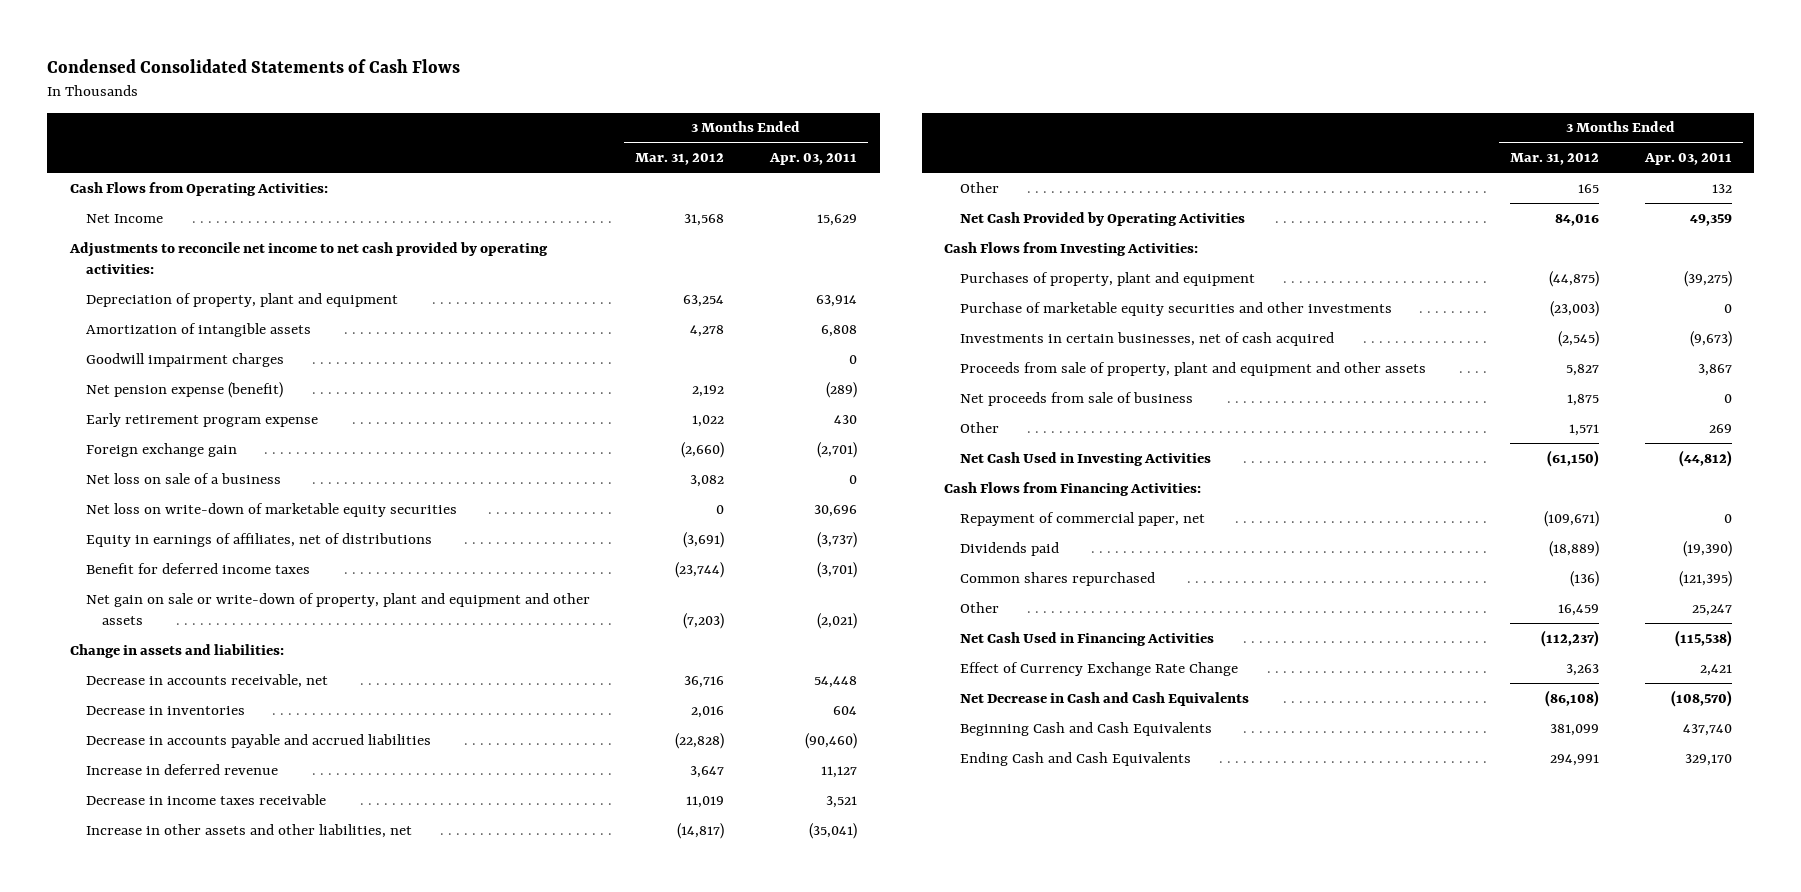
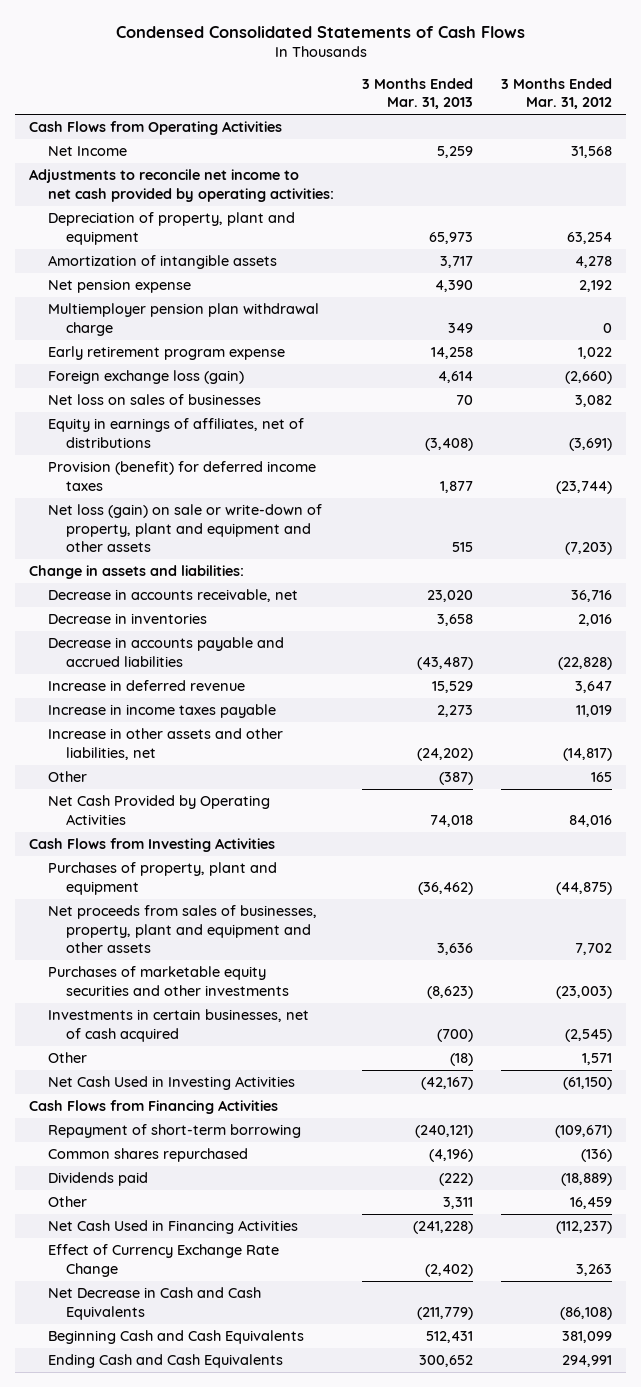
- | 3 Months Ended Mar. 31, 2012 | 3 Months Ended Apr. 03, 2011
+ | 3 Months Ended Mar. 31, 2013 | 3 Months Ended Mar. 31, 2012
- Cash Flows from Operating Activities:
+ Cash Flows from Operating Activities
- Goodwill impairment charges | | 0
- Net pension expense (benefit) | 2,192 | (289)
+ Net pension expense | 4,390 | 2,192
+ Multiemployer pension plan withdrawal charge | 349 | 0
- Foreign exchange gain | (2,660) | (2,701)
- Net loss on sale of a business | 3,082 | 0
- Net loss on write-down of marketable equity securities | 0 | 30,696
+ Foreign exchange loss (gain) | 4,614 | (2,660)
+ Net loss on sales of businesses | 70 | 3,082
- Benefit for deferred income taxes | (23,744) | (3,701)
- Net gain on sale or write-down of property, plant and equipment and other assets | (7,203) | (2,021)
+ Provision (benefit) for deferred income taxes | 1,877 | (23,744)
+ Net loss (gain) on sale or write-down of property, plant and equipment and other assets | 515 | (7,203)
- Decrease in income taxes receivable | 11,019 | 3,521
+ Increase in income taxes payable | 2,273 | 11,019
- Cash Flows from Investing Activities:
+ Cash Flows from Investing Activities
- Purchase of marketable equity securities and other investments | (23,003) | 0
+ Net proceeds from sales of businesses, property, plant and equipment and other assets | 3,636 | 7,702
+ Purchases of marketable equity securities and other investments | (8,623) | (23,003)
- Proceeds from sale of property, plant and equipment and other assets | 5,827 | 3,867
- Net proceeds from sale of business | 1,875 | 0
- Cash Flows from Financing Activities:
- Repayment of commercial paper, net | (109,671) | 0
+ Cash Flows from Financing Activities
+ Repayment of short-term borrowing | (240,121) | (109,671)
moved down: Dividends paid | (222) | (18,889)

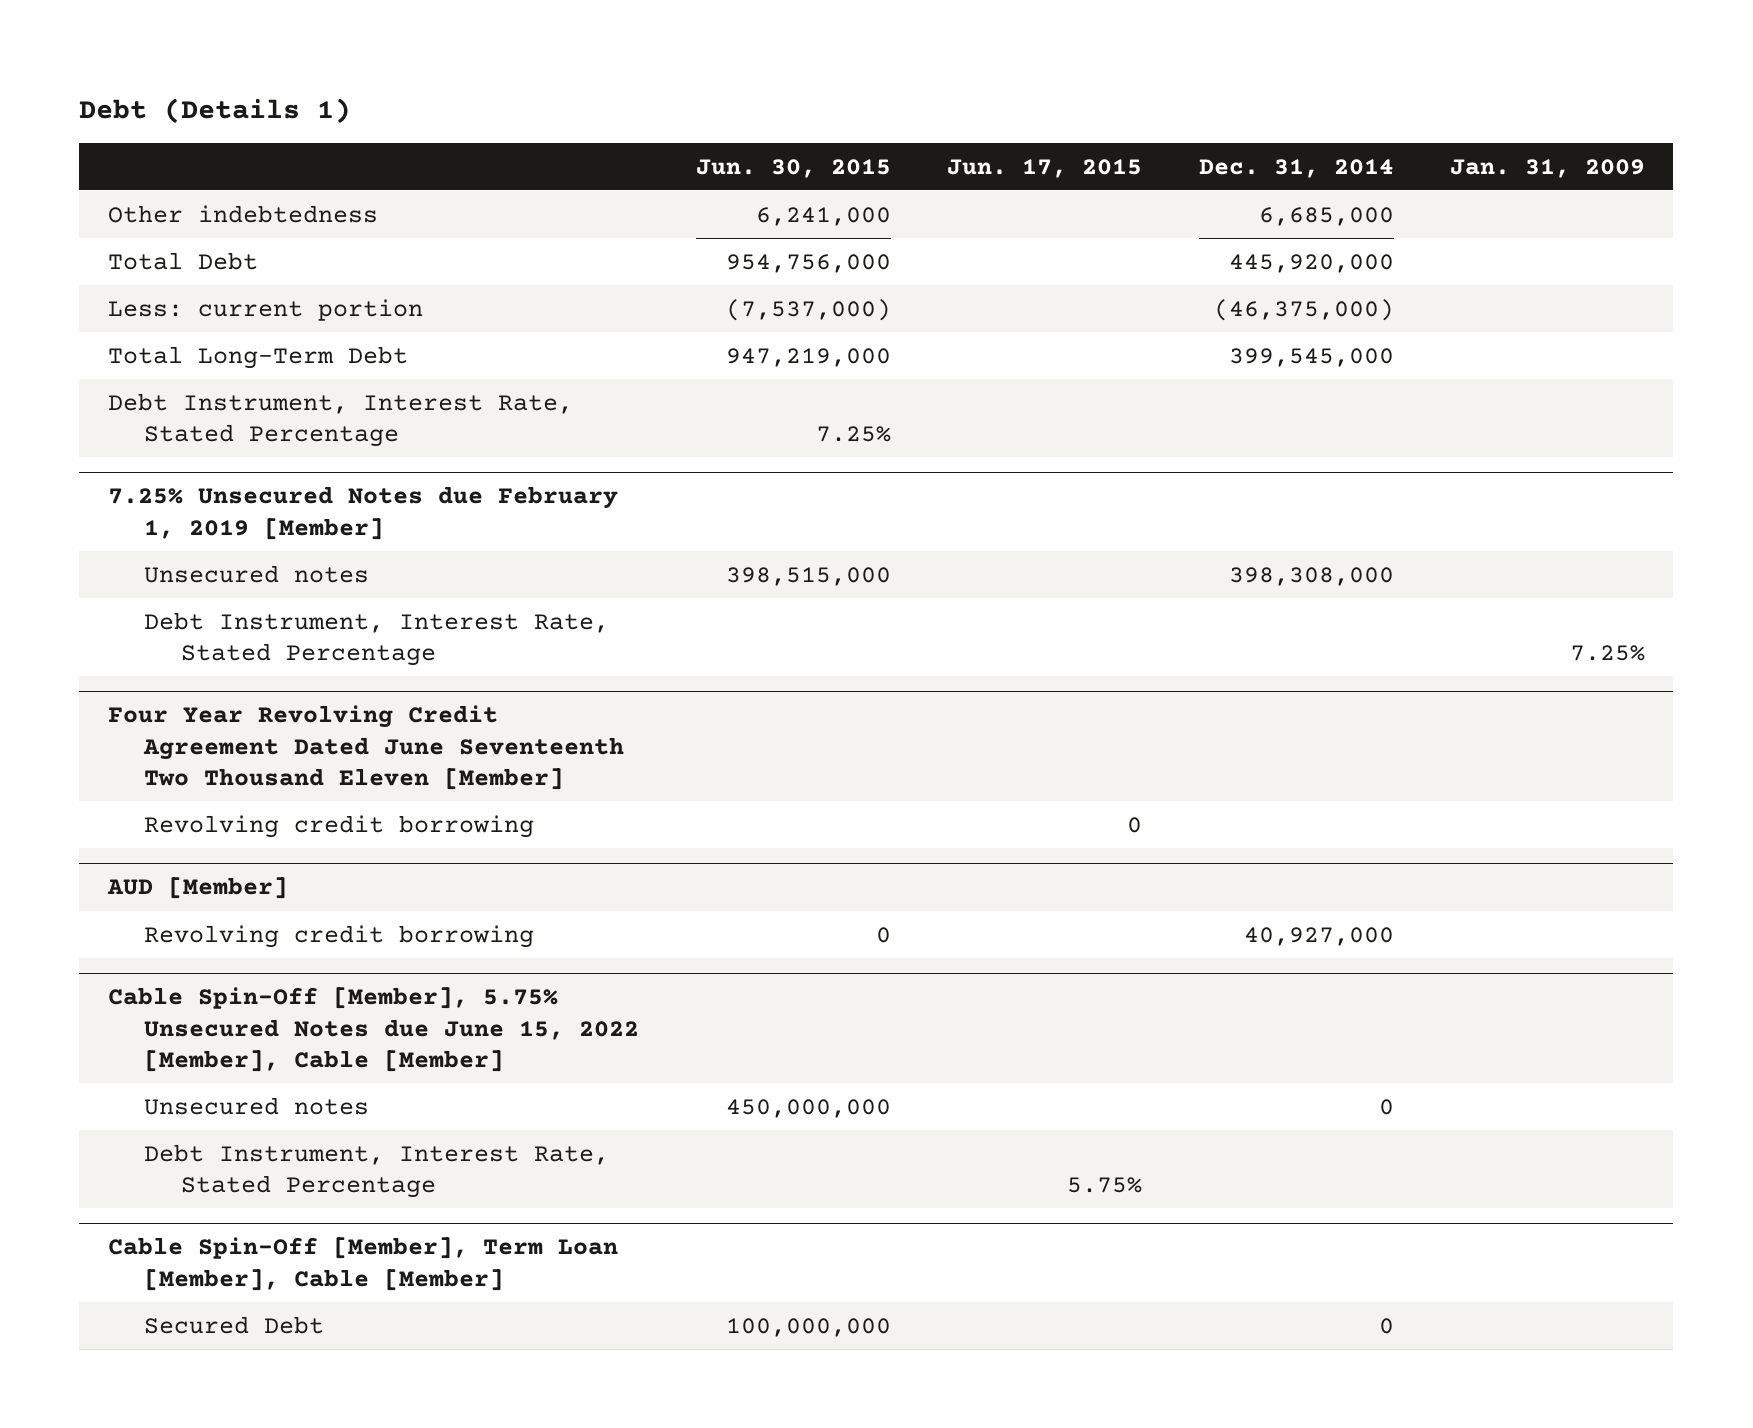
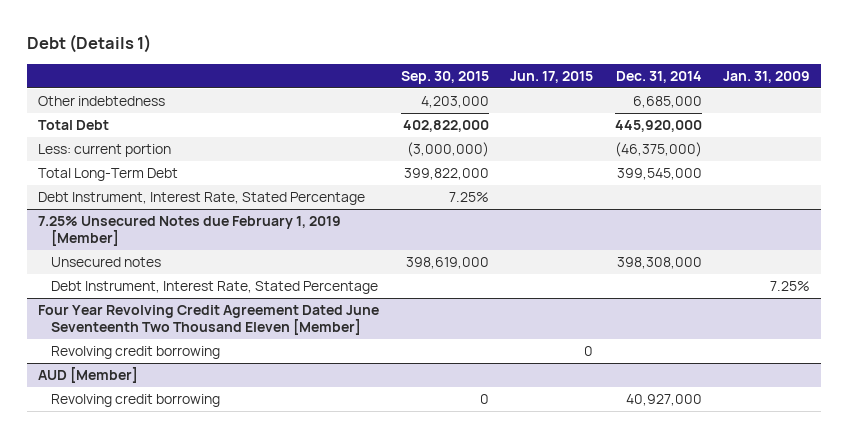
- | Jun. 30, 2015 | Jun. 17, 2015 | Dec. 31, 2014 | Jan. 31, 2009
+ | Sep. 30, 2015 | Jun. 17, 2015 | Dec. 31, 2014 | Jan. 31, 2009
- Cable Spin-Off [Member], 5.75% Unsecured Notes due June 15, 2022 [Member], Cable [Member]
- Unsecured notes | 450,000,000 | | 0 |
- Debt Instrument, Interest Rate, Stated Percentage | | 5.75% | |
- Cable Spin-Off [Member], Term Loan [Member], Cable [Member]
- Secured Debt | 100,000,000 | | 0 |

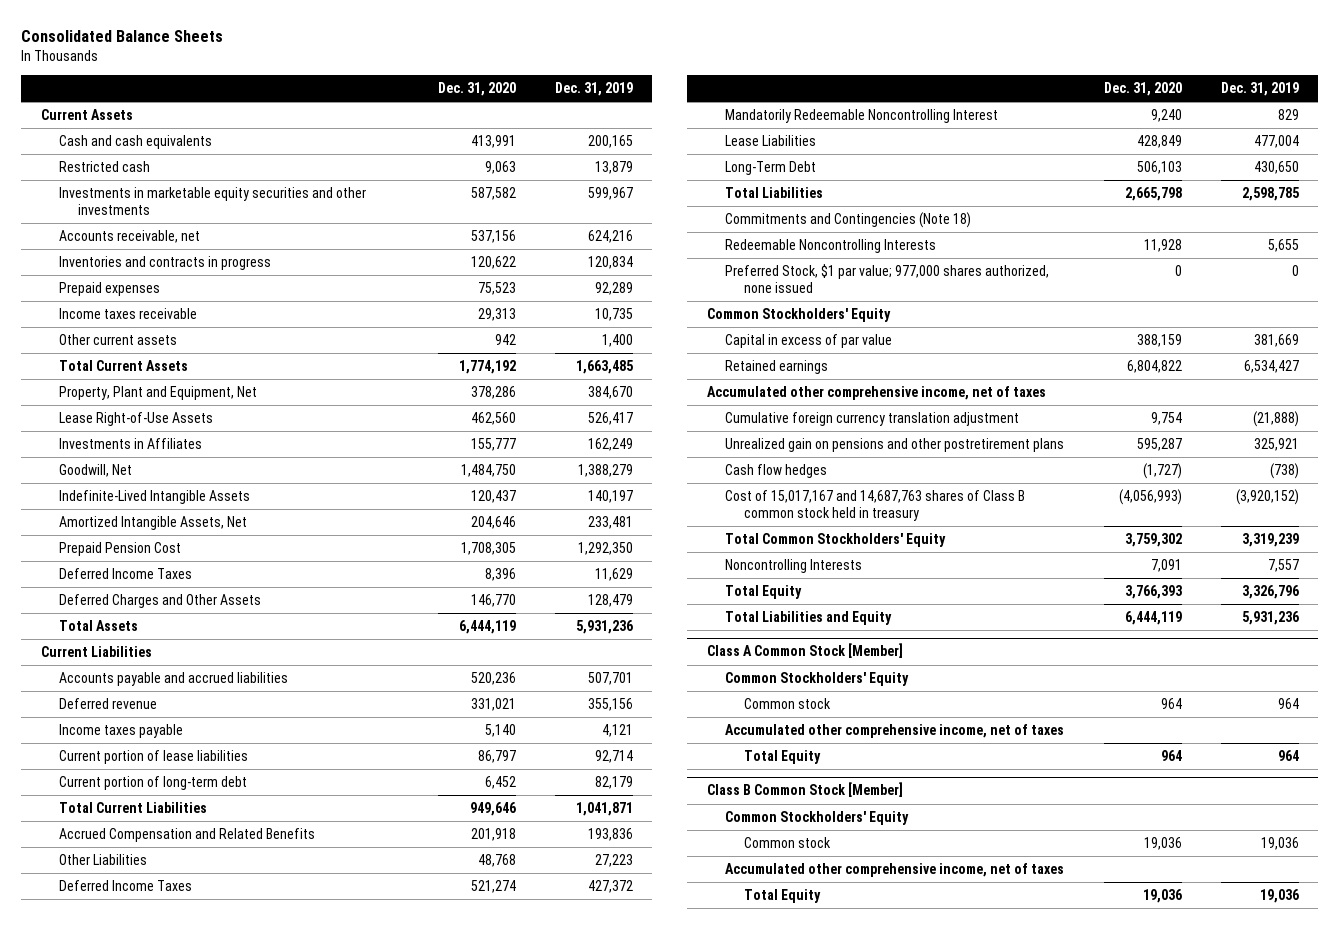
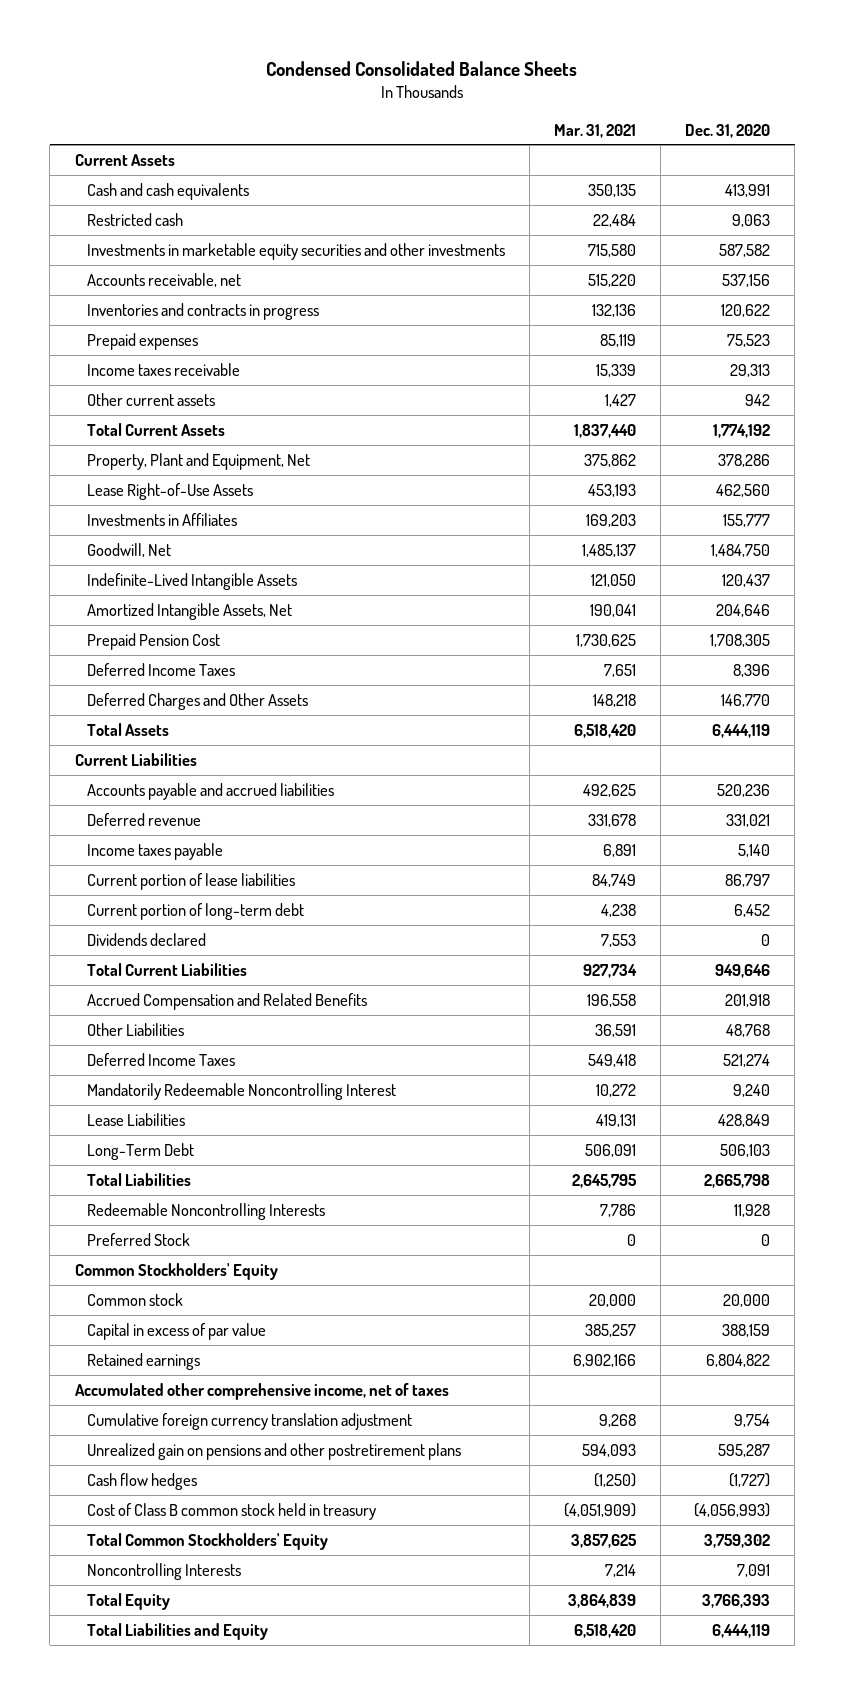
- Consolidated Balance Sheets
+ Condensed Consolidated Balance Sheets
- | Dec. 31, 2020 | Dec. 31, 2019
+ | Mar. 31, 2021 | Dec. 31, 2020
+ Dividends declared | 7,553 | 0
- Commitments and Contingencies (Note 18)
- Preferred Stock, $1 par value; 977,000 shares authorized, none issued | 0 | 0
+ Preferred Stock | 0 | 0
+ Common stock | 20,000 | 20,000
- Cost of 15,017,167 and 14,687,763 shares of Class B common stock held in treasury | (4,056,993) | (3,920,152)
+ Cost of Class B common stock held in treasury | (4,051,909) | (4,056,993)
- Class A Common Stock [Member]
- Common Stockholders' Equity
- Common stock | 964 | 964
- Accumulated other comprehensive income, net of taxes
- Total Equity | 964 | 964
- Class B Common Stock [Member]
- Common Stockholders' Equity
- Common stock | 19,036 | 19,036
- Accumulated other comprehensive income, net of taxes
- Total Equity | 19,036 | 19,036

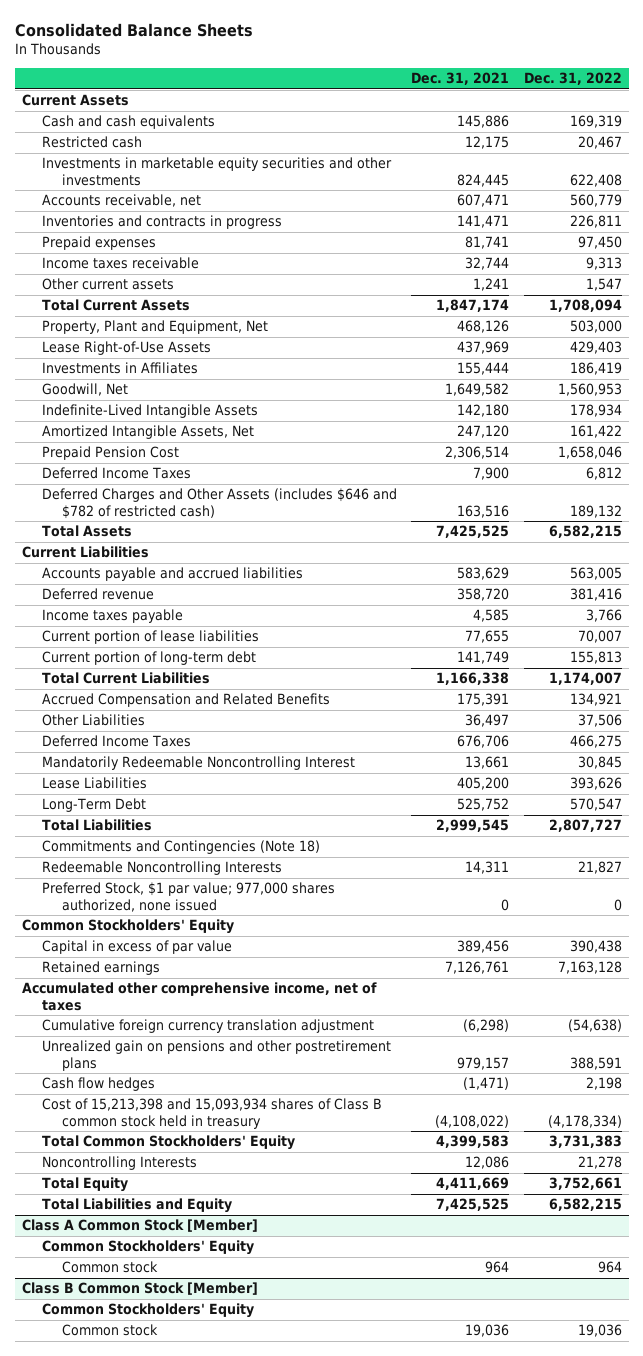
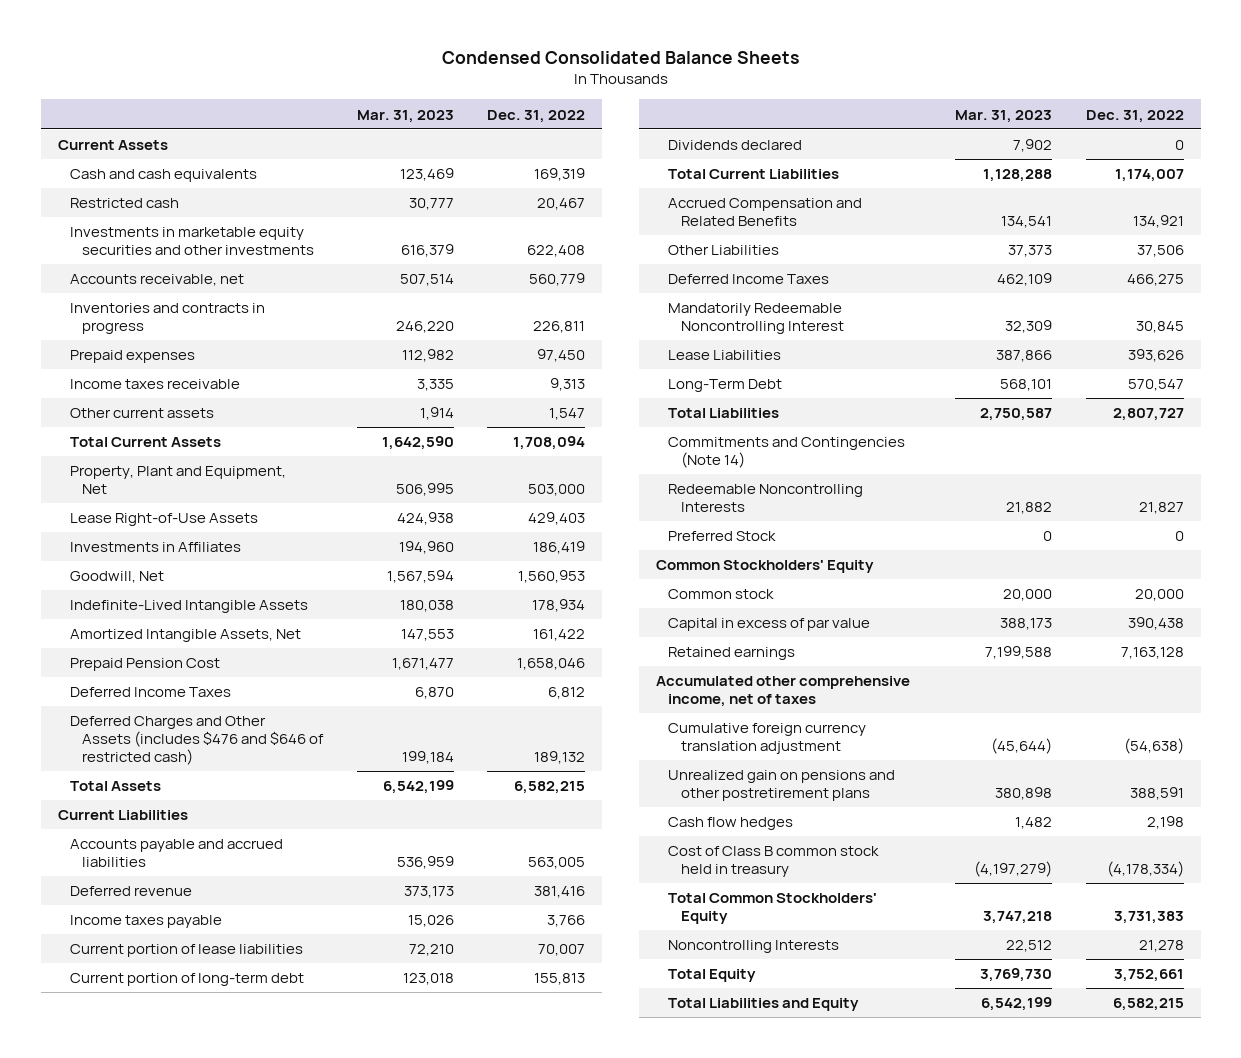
- Consolidated Balance Sheets
+ Condensed Consolidated Balance Sheets
- | Dec. 31, 2021 | Dec. 31, 2022
+ | Mar. 31, 2023 | Dec. 31, 2022
- Deferred Charges and Other Assets (includes $646 and $782 of restricted cash) | 163,516 | 189,132
+ Deferred Charges and Other Assets (includes $476 and $646 of restricted cash) | 199,184 | 189,132
+ Dividends declared | 7,902 | 0
- Commitments and Contingencies (Note 18)
+ Commitments and Contingencies (Note 14)
- Preferred Stock, $1 par value; 977,000 shares authorized, none issued | 0 | 0
+ Preferred Stock | 0 | 0
+ Common stock | 20,000 | 20,000
- Cost of 15,213,398 and 15,093,934 shares of Class B common stock held in treasury | (4,108,022) | (4,178,334)
+ Cost of Class B common stock held in treasury | (4,197,279) | (4,178,334)
- Class A Common Stock [Member]
- Common Stockholders' Equity
- Common stock | 964 | 964
- Class B Common Stock [Member]
- Common Stockholders' Equity
- Common stock | 19,036 | 19,036

